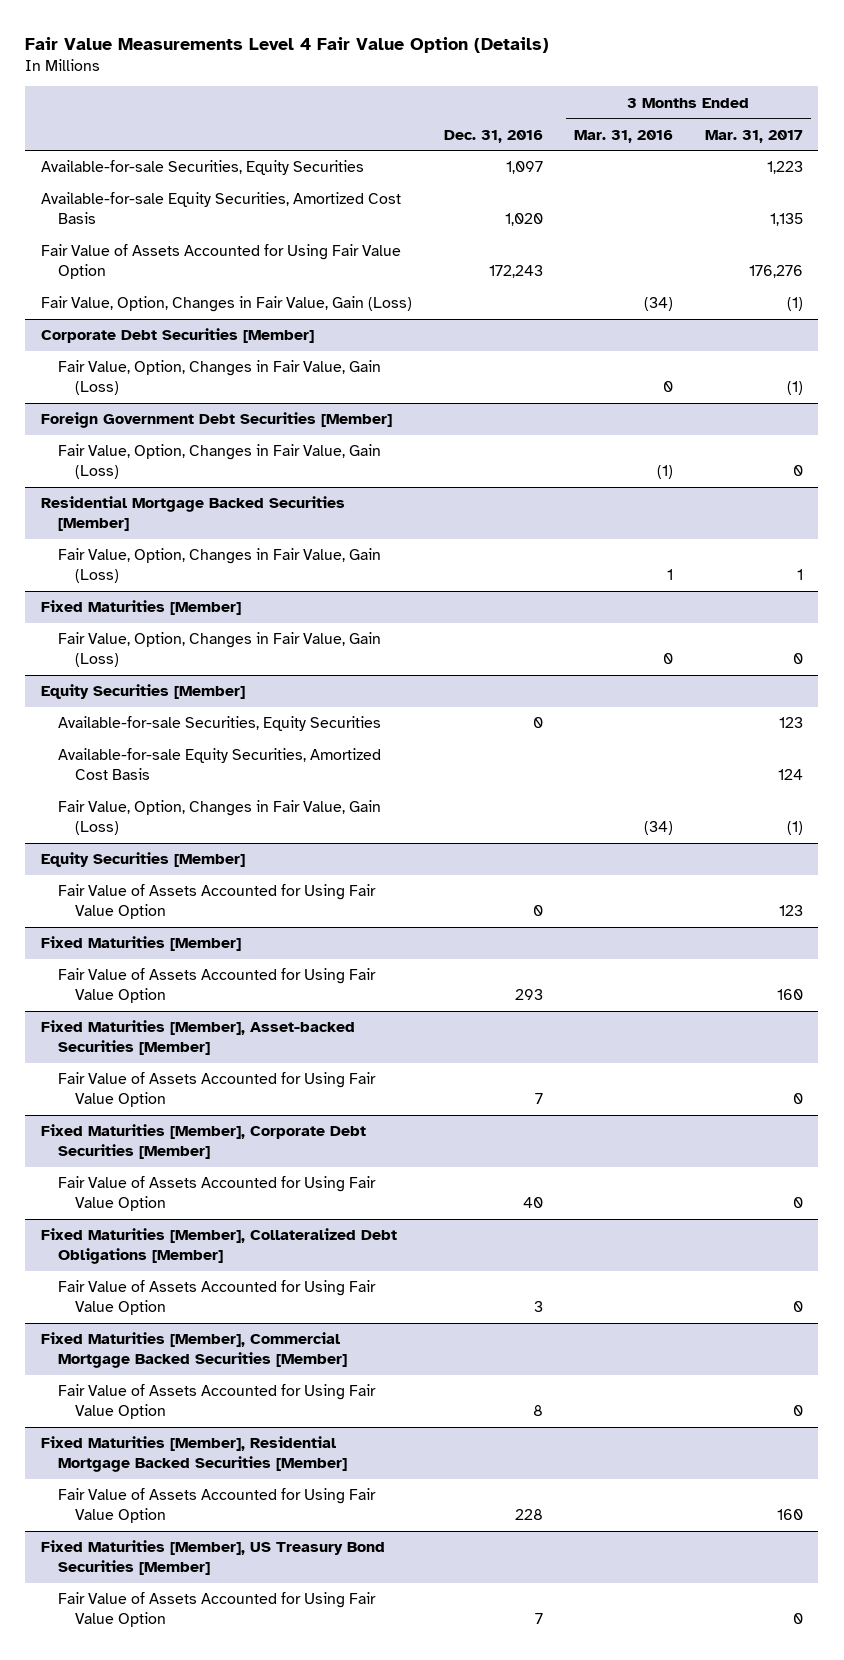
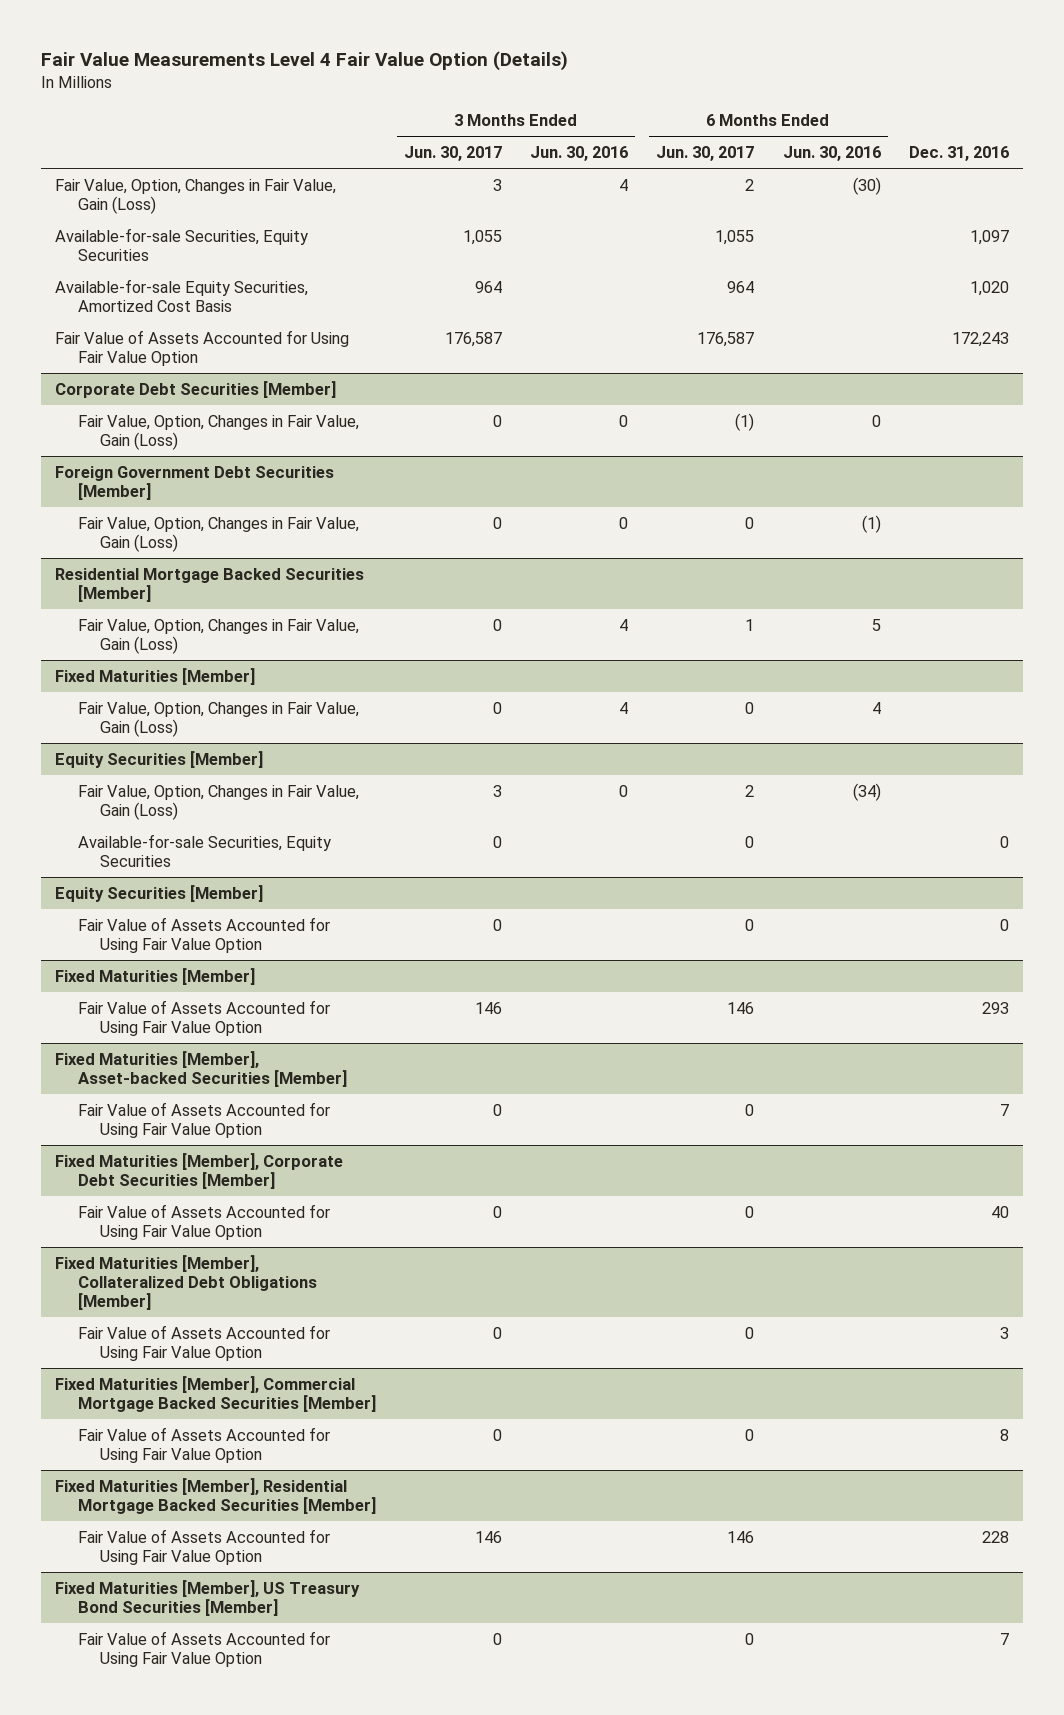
- | Dec. 31, 2016 | 3 Months Ended Mar. 31, 2016 | 3 Months Ended Mar. 31, 2017
+ | 3 Months Ended Jun. 30, 2017 | 3 Months Ended Jun. 30, 2016 | 6 Months Ended Jun. 30, 2017 | 6 Months Ended Jun. 30, 2016 | Dec. 31, 2016
moved up: Fair Value, Option, Changes in Fair Value, Gain (Loss) | 3 | 4 | 2 | (30) |
@ Equity Securities [Member]
- Available-for-sale Equity Securities, Amortized Cost Basis | | | 124
moved down: Available-for-sale Securities, Equity Securities | 0 | | 0 | | 0

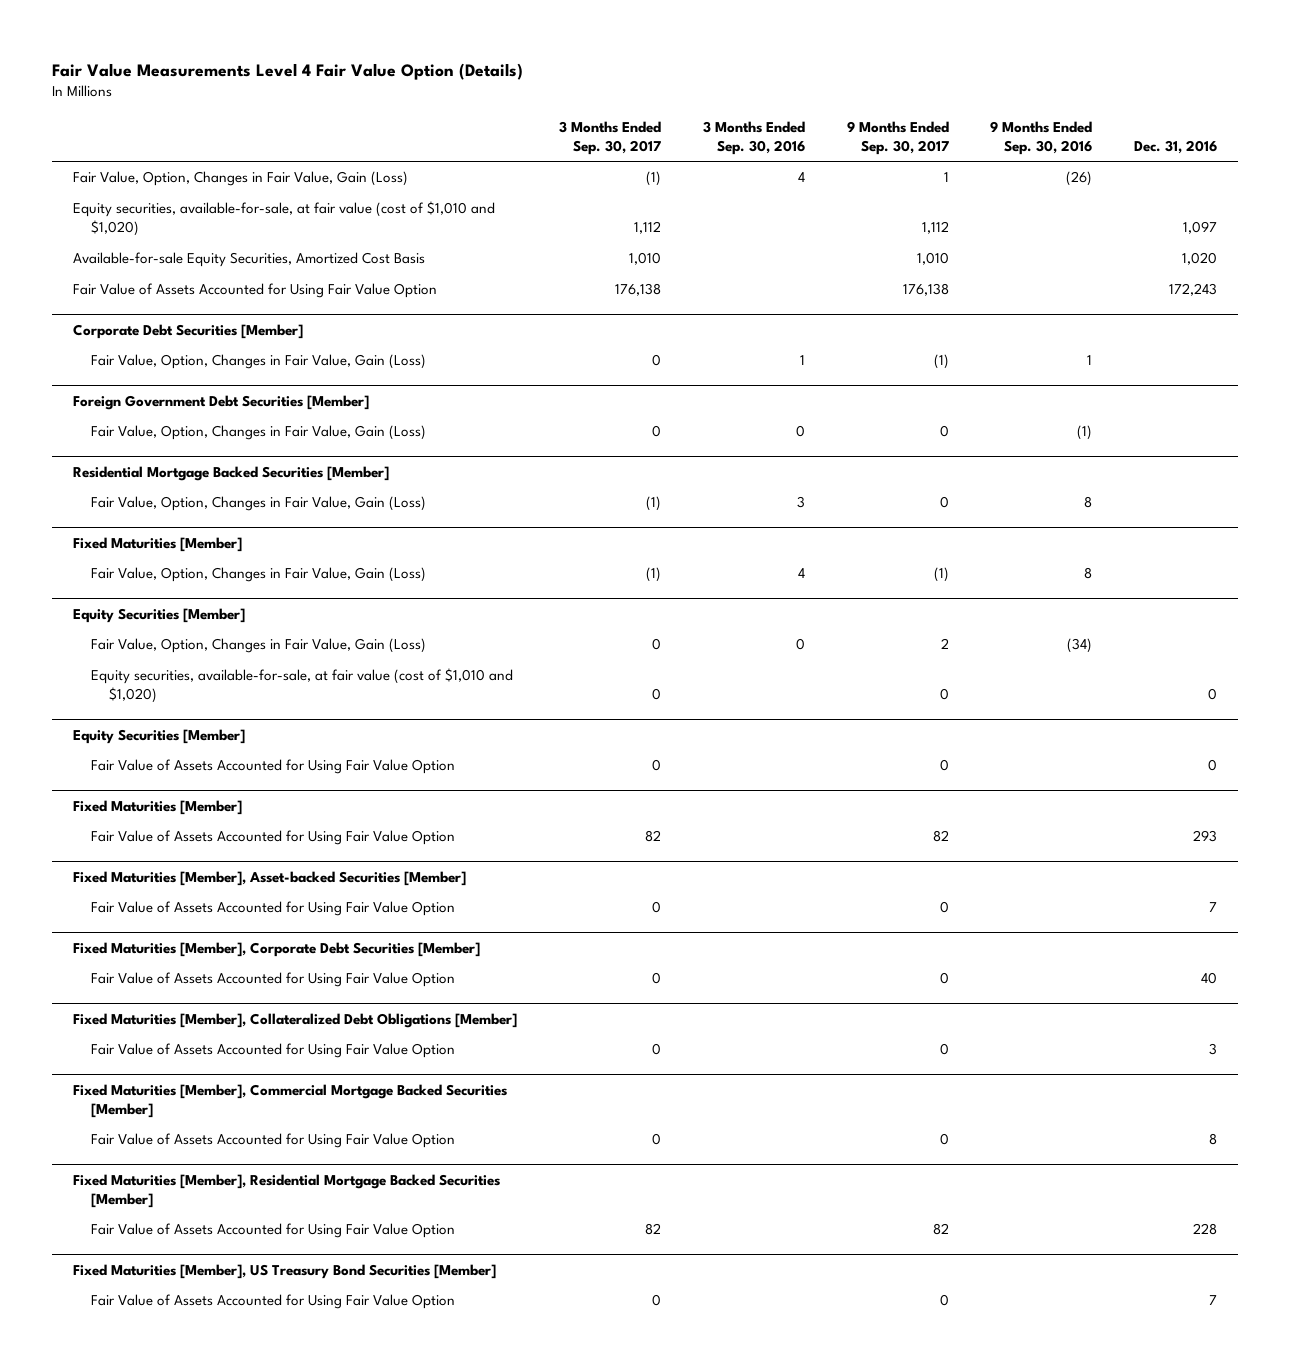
- | 3 Months Ended Jun. 30, 2017 | 3 Months Ended Jun. 30, 2016 | 6 Months Ended Jun. 30, 2017 | 6 Months Ended Jun. 30, 2016 | Dec. 31, 2016
+ | 3 Months Ended Sep. 30, 2017 | 3 Months Ended Sep. 30, 2016 | 9 Months Ended Sep. 30, 2017 | 9 Months Ended Sep. 30, 2016 | Dec. 31, 2016
- Available-for-sale Securities, Equity Securities | 1,055 | | 1,055 | | 1,097
+ Equity securities, available-for-sale, at fair value (cost of $1,010 and $1,020) | 1,112 | | 1,112 | | 1,097
@ Equity Securities [Member]
- Available-for-sale Securities, Equity Securities | 0 | | 0 | | 0
+ Equity securities, available-for-sale, at fair value (cost of $1,010 and $1,020) | 0 | | 0 | | 0

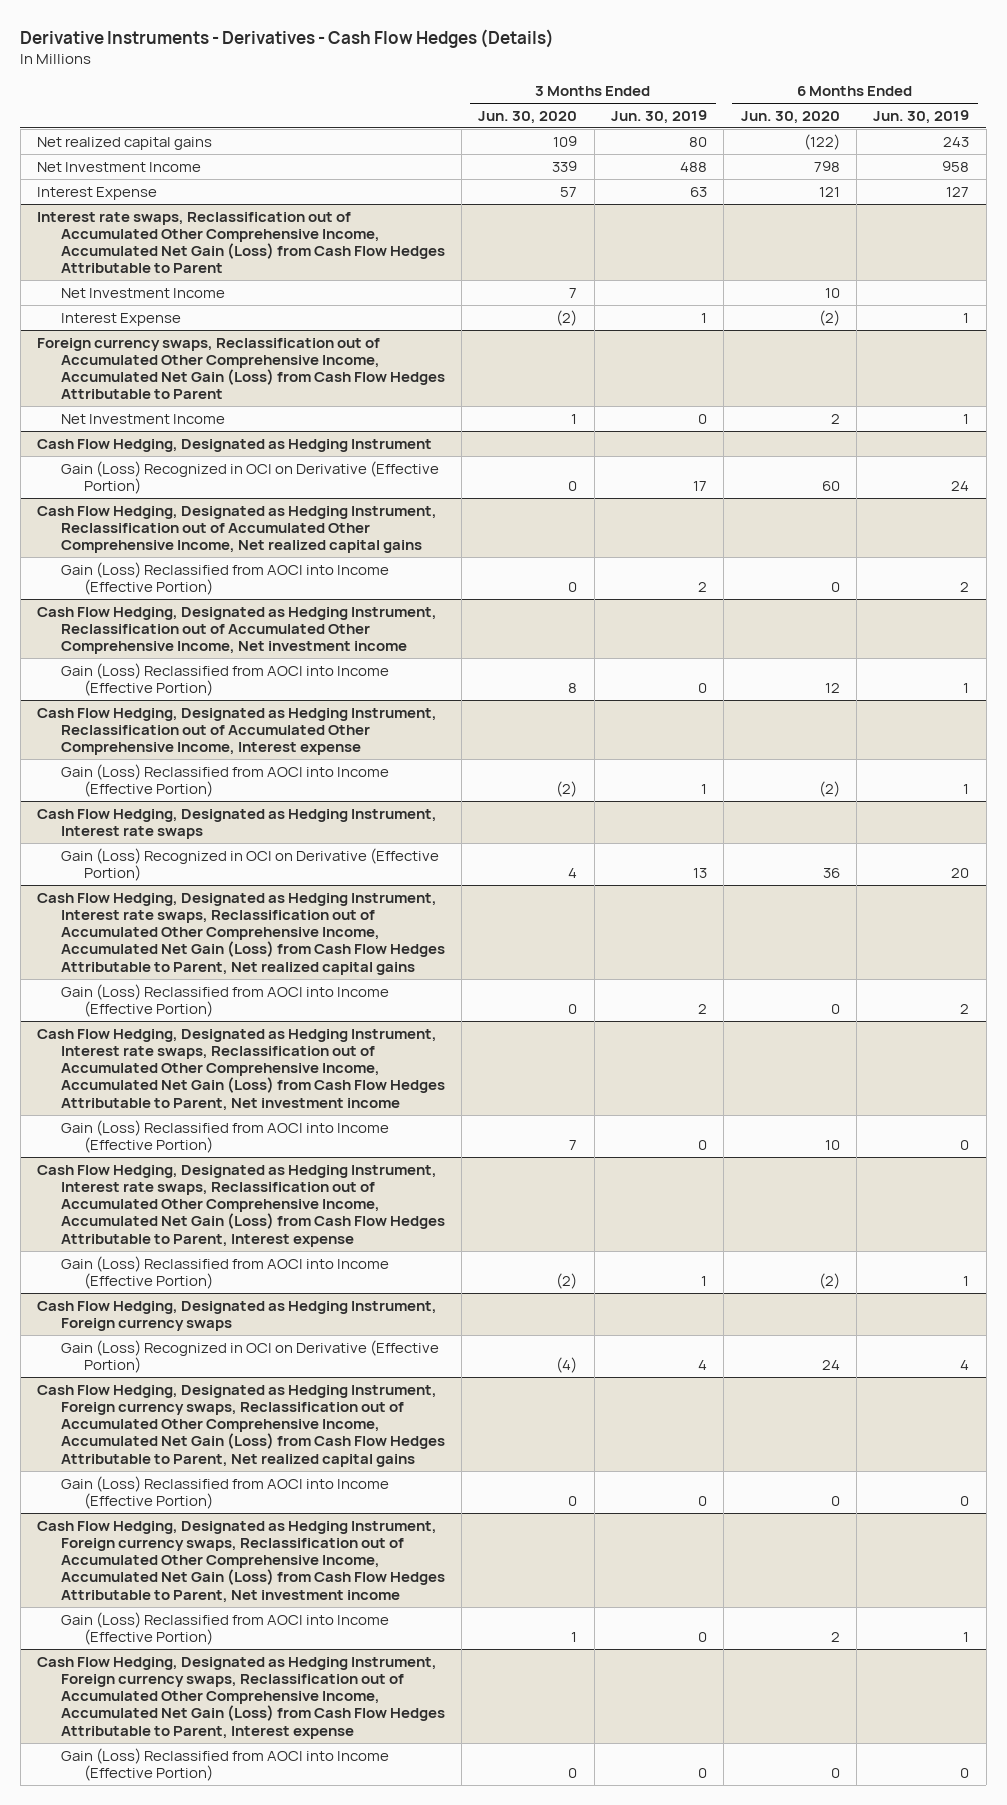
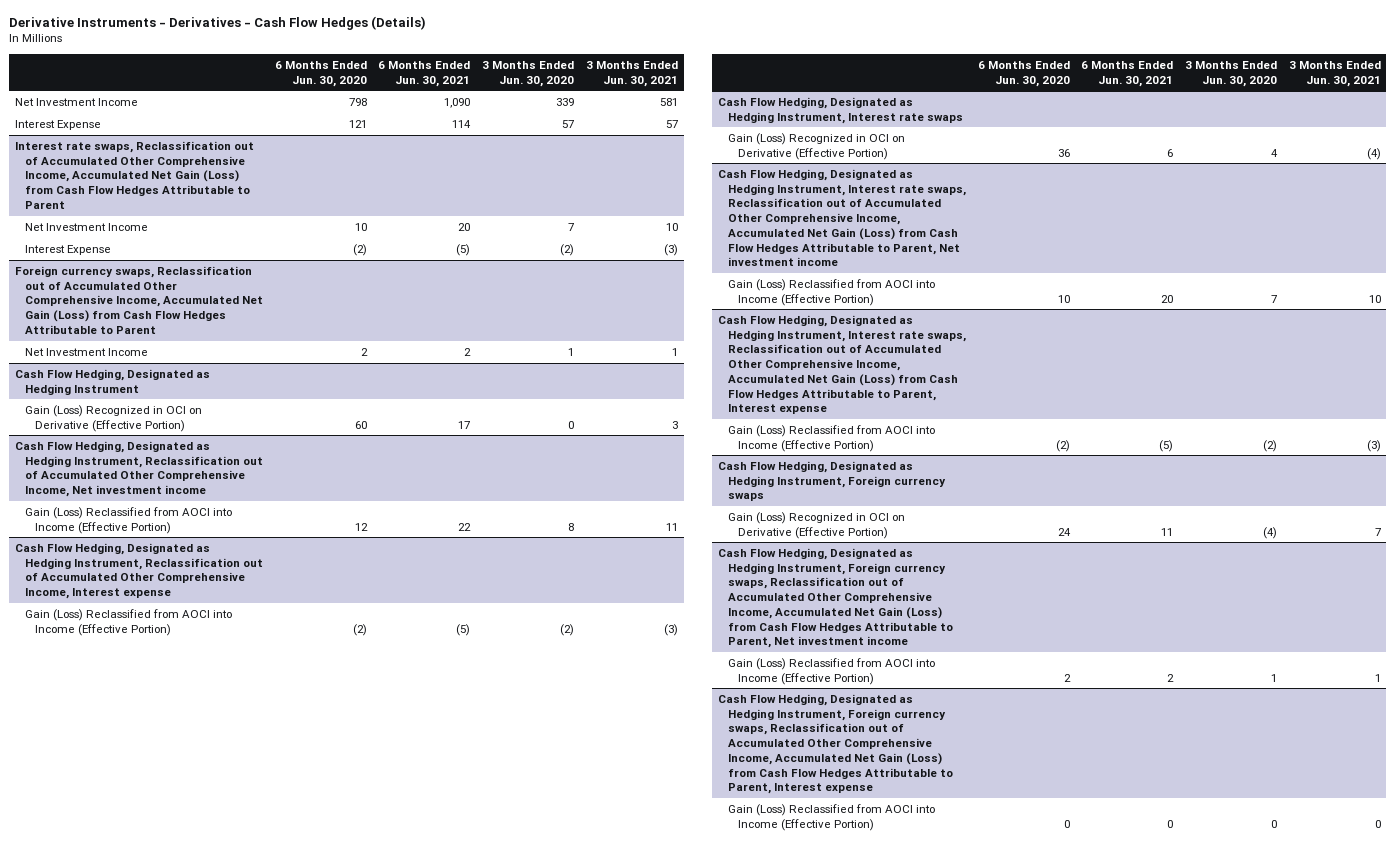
- | 3 Months Ended Jun. 30, 2020 | 3 Months Ended Jun. 30, 2019 | 6 Months Ended Jun. 30, 2020 | 6 Months Ended Jun. 30, 2019
+ | 6 Months Ended Jun. 30, 2020 | 6 Months Ended Jun. 30, 2021 | 3 Months Ended Jun. 30, 2020 | 3 Months Ended Jun. 30, 2021
- Net realized capital gains | 109 | 80 | (122) | 243
- Cash Flow Hedging, Designated as Hedging Instrument, Reclassification out of Accumulated Other Comprehensive Income, Net realized capital gains
- Gain (Loss) Reclassified from AOCI into Income (Effective Portion) | 0 | 2 | 0 | 2
- Cash Flow Hedging, Designated as Hedging Instrument, Interest rate swaps, Reclassification out of Accumulated Other Comprehensive Income, Accumulated Net Gain (Loss) from Cash Flow Hedges Attributable to Parent, Net realized capital gains
- Gain (Loss) Reclassified from AOCI into Income (Effective Portion) | 0 | 2 | 0 | 2
- Cash Flow Hedging, Designated as Hedging Instrument, Foreign currency swaps, Reclassification out of Accumulated Other Comprehensive Income, Accumulated Net Gain (Loss) from Cash Flow Hedges Attributable to Parent, Net realized capital gains
- Gain (Loss) Reclassified from AOCI into Income (Effective Portion) | 0 | 0 | 0 | 0

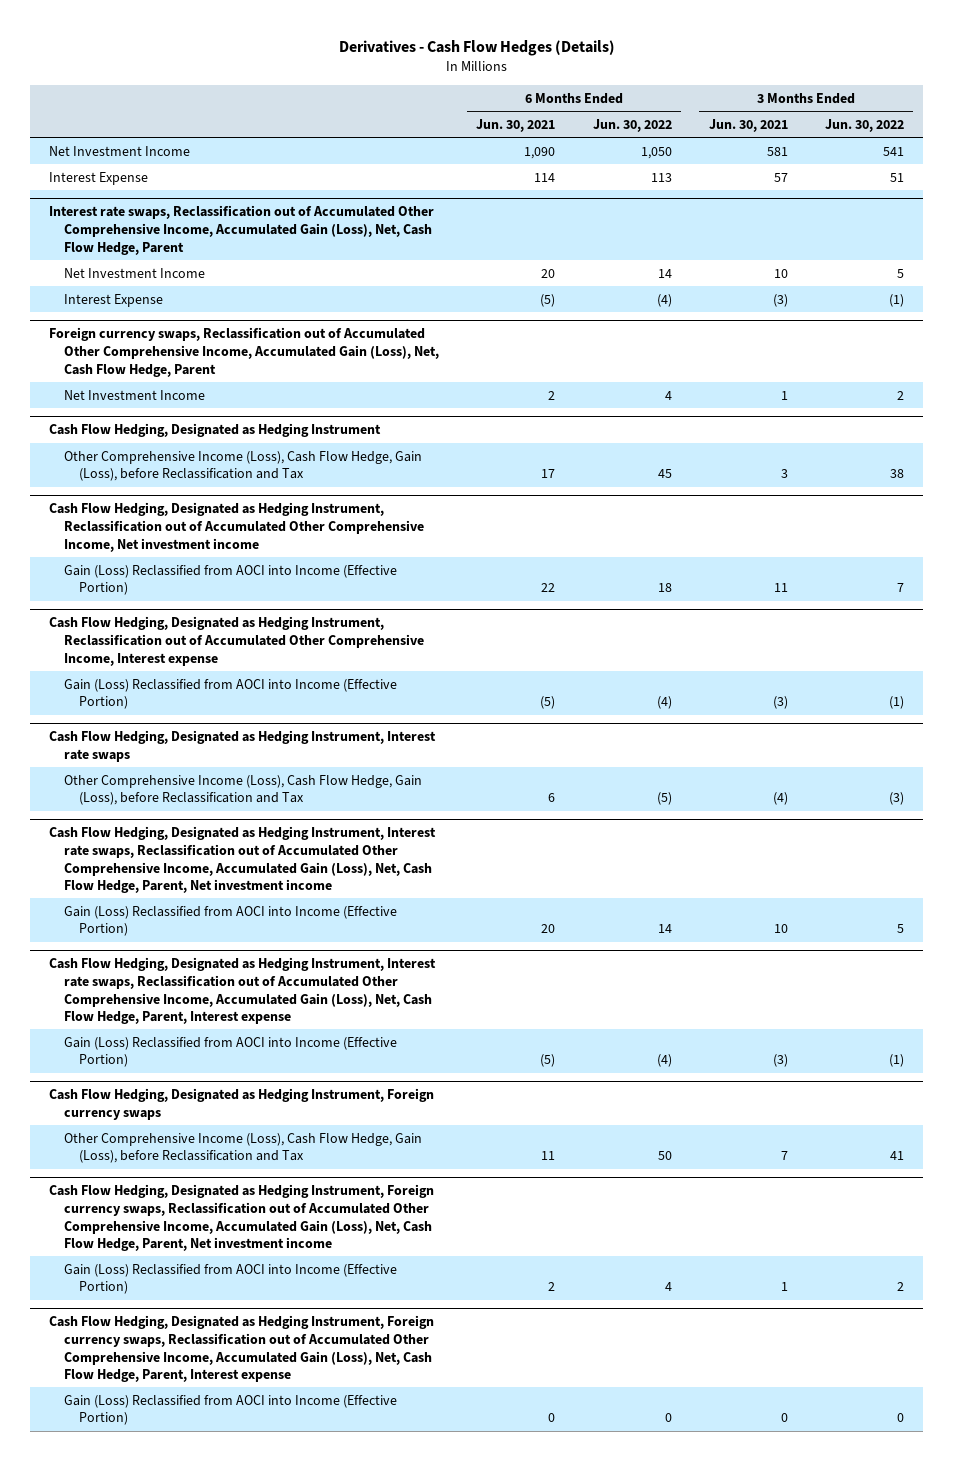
- Derivative Instruments - Derivatives - Cash Flow Hedges (Details)
+ Derivatives - Cash Flow Hedges (Details)
- | 6 Months Ended Jun. 30, 2020 | 6 Months Ended Jun. 30, 2021 | 3 Months Ended Jun. 30, 2020 | 3 Months Ended Jun. 30, 2021
+ | 6 Months Ended Jun. 30, 2021 | 6 Months Ended Jun. 30, 2022 | 3 Months Ended Jun. 30, 2021 | 3 Months Ended Jun. 30, 2022
- Interest rate swaps, Reclassification out of Accumulated Other Comprehensive Income, Accumulated Net Gain (Loss) from Cash Flow Hedges Attributable to Parent
+ Interest rate swaps, Reclassification out of Accumulated Other Comprehensive Income, Accumulated Gain (Loss), Net, Cash Flow Hedge, Parent
- Foreign currency swaps, Reclassification out of Accumulated Other Comprehensive Income, Accumulated Net Gain (Loss) from Cash Flow Hedges Attributable to Parent
+ Foreign currency swaps, Reclassification out of Accumulated Other Comprehensive Income, Accumulated Gain (Loss), Net, Cash Flow Hedge, Parent
@ Cash Flow Hedging, Designated as Hedging Instrument
- Gain (Loss) Recognized in OCI on Derivative (Effective Portion) | 60 | 17 | 0 | 3
+ Other Comprehensive Income (Loss), Cash Flow Hedge, Gain (Loss), before Reclassification and Tax | 17 | 45 | 3 | 38
@ Cash Flow Hedging, Designated as Hedging Instrument, Interest rate swaps
- Gain (Loss) Recognized in OCI on Derivative (Effective Portion) | 36 | 6 | 4 | (4)
- Cash Flow Hedging, Designated as Hedging Instrument, Interest rate swaps, Reclassification out of Accumulated Other Comprehensive Income, Accumulated Net Gain (Loss) from Cash Flow Hedges Attributable to Parent, Net investment income
@ Cash Flow Hedging, Designated as Hedging Instrument, Interest rate swaps
+ Other Comprehensive Income (Loss), Cash Flow Hedge, Gain (Loss), before Reclassification and Tax | 6 | (5) | (4) | (3)
+ Cash Flow Hedging, Designated as Hedging Instrument, Interest rate swaps, Reclassification out of Accumulated Other Comprehensive Income, Accumulated Gain (Loss), Net, Cash Flow Hedge, Parent, Net investment income
- Cash Flow Hedging, Designated as Hedging Instrument, Interest rate swaps, Reclassification out of Accumulated Other Comprehensive Income, Accumulated Net Gain (Loss) from Cash Flow Hedges Attributable to Parent, Interest expense
+ Cash Flow Hedging, Designated as Hedging Instrument, Interest rate swaps, Reclassification out of Accumulated Other Comprehensive Income, Accumulated Gain (Loss), Net, Cash Flow Hedge, Parent, Interest expense
@ Cash Flow Hedging, Designated as Hedging Instrument, Foreign currency swaps
- Gain (Loss) Recognized in OCI on Derivative (Effective Portion) | 24 | 11 | (4) | 7
- Cash Flow Hedging, Designated as Hedging Instrument, Foreign currency swaps, Reclassification out of Accumulated Other Comprehensive Income, Accumulated Net Gain (Loss) from Cash Flow Hedges Attributable to Parent, Net investment income
@ Cash Flow Hedging, Designated as Hedging Instrument, Foreign currency swaps
+ Other Comprehensive Income (Loss), Cash Flow Hedge, Gain (Loss), before Reclassification and Tax | 11 | 50 | 7 | 41
+ Cash Flow Hedging, Designated as Hedging Instrument, Foreign currency swaps, Reclassification out of Accumulated Other Comprehensive Income, Accumulated Gain (Loss), Net, Cash Flow Hedge, Parent, Net investment income
- Cash Flow Hedging, Designated as Hedging Instrument, Foreign currency swaps, Reclassification out of Accumulated Other Comprehensive Income, Accumulated Net Gain (Loss) from Cash Flow Hedges Attributable to Parent, Interest expense
+ Cash Flow Hedging, Designated as Hedging Instrument, Foreign currency swaps, Reclassification out of Accumulated Other Comprehensive Income, Accumulated Gain (Loss), Net, Cash Flow Hedge, Parent, Interest expense

